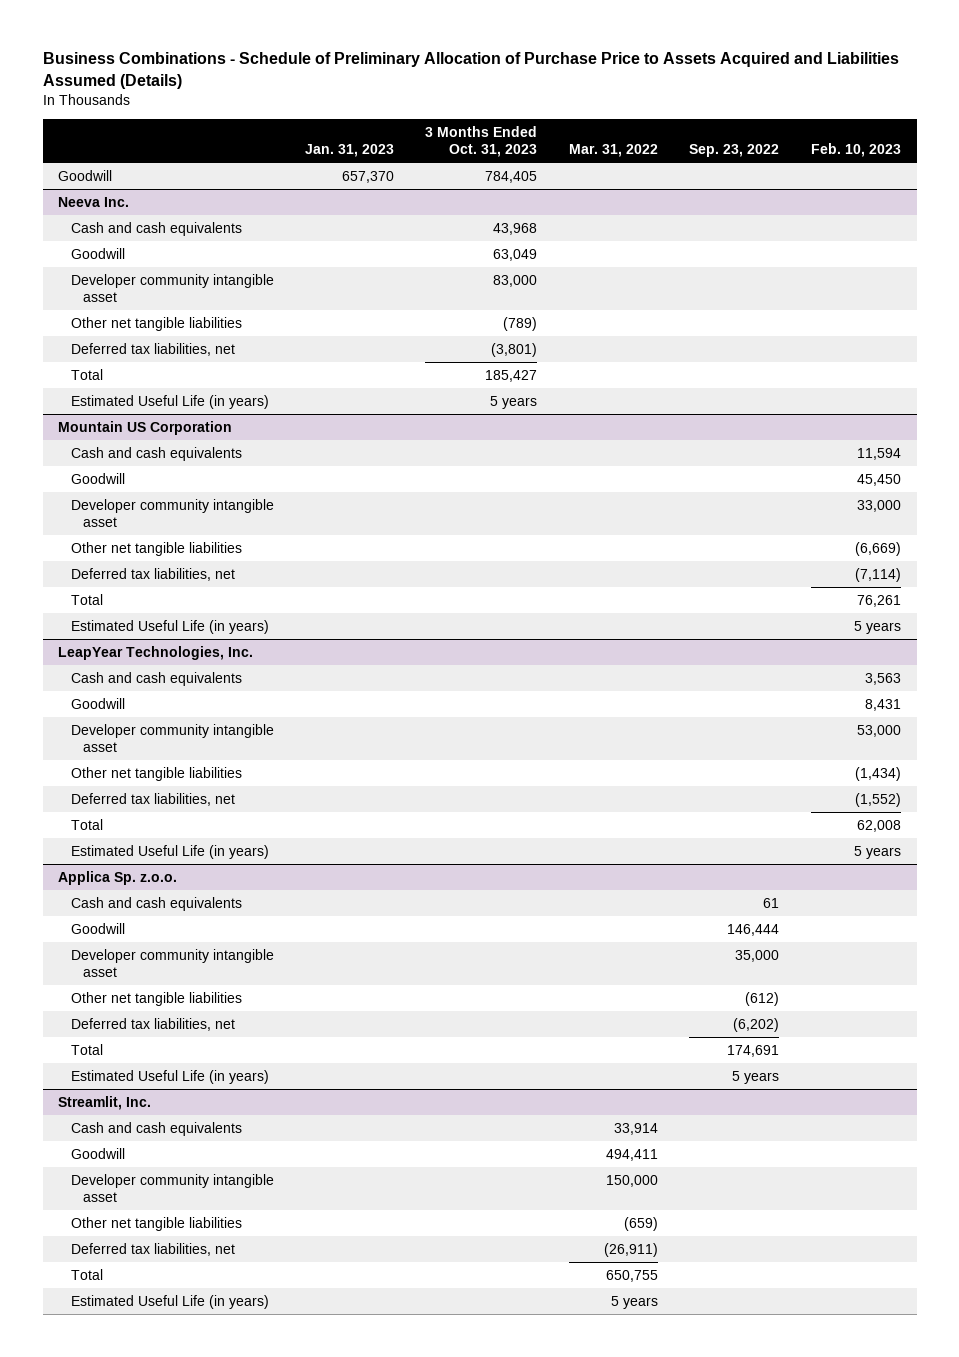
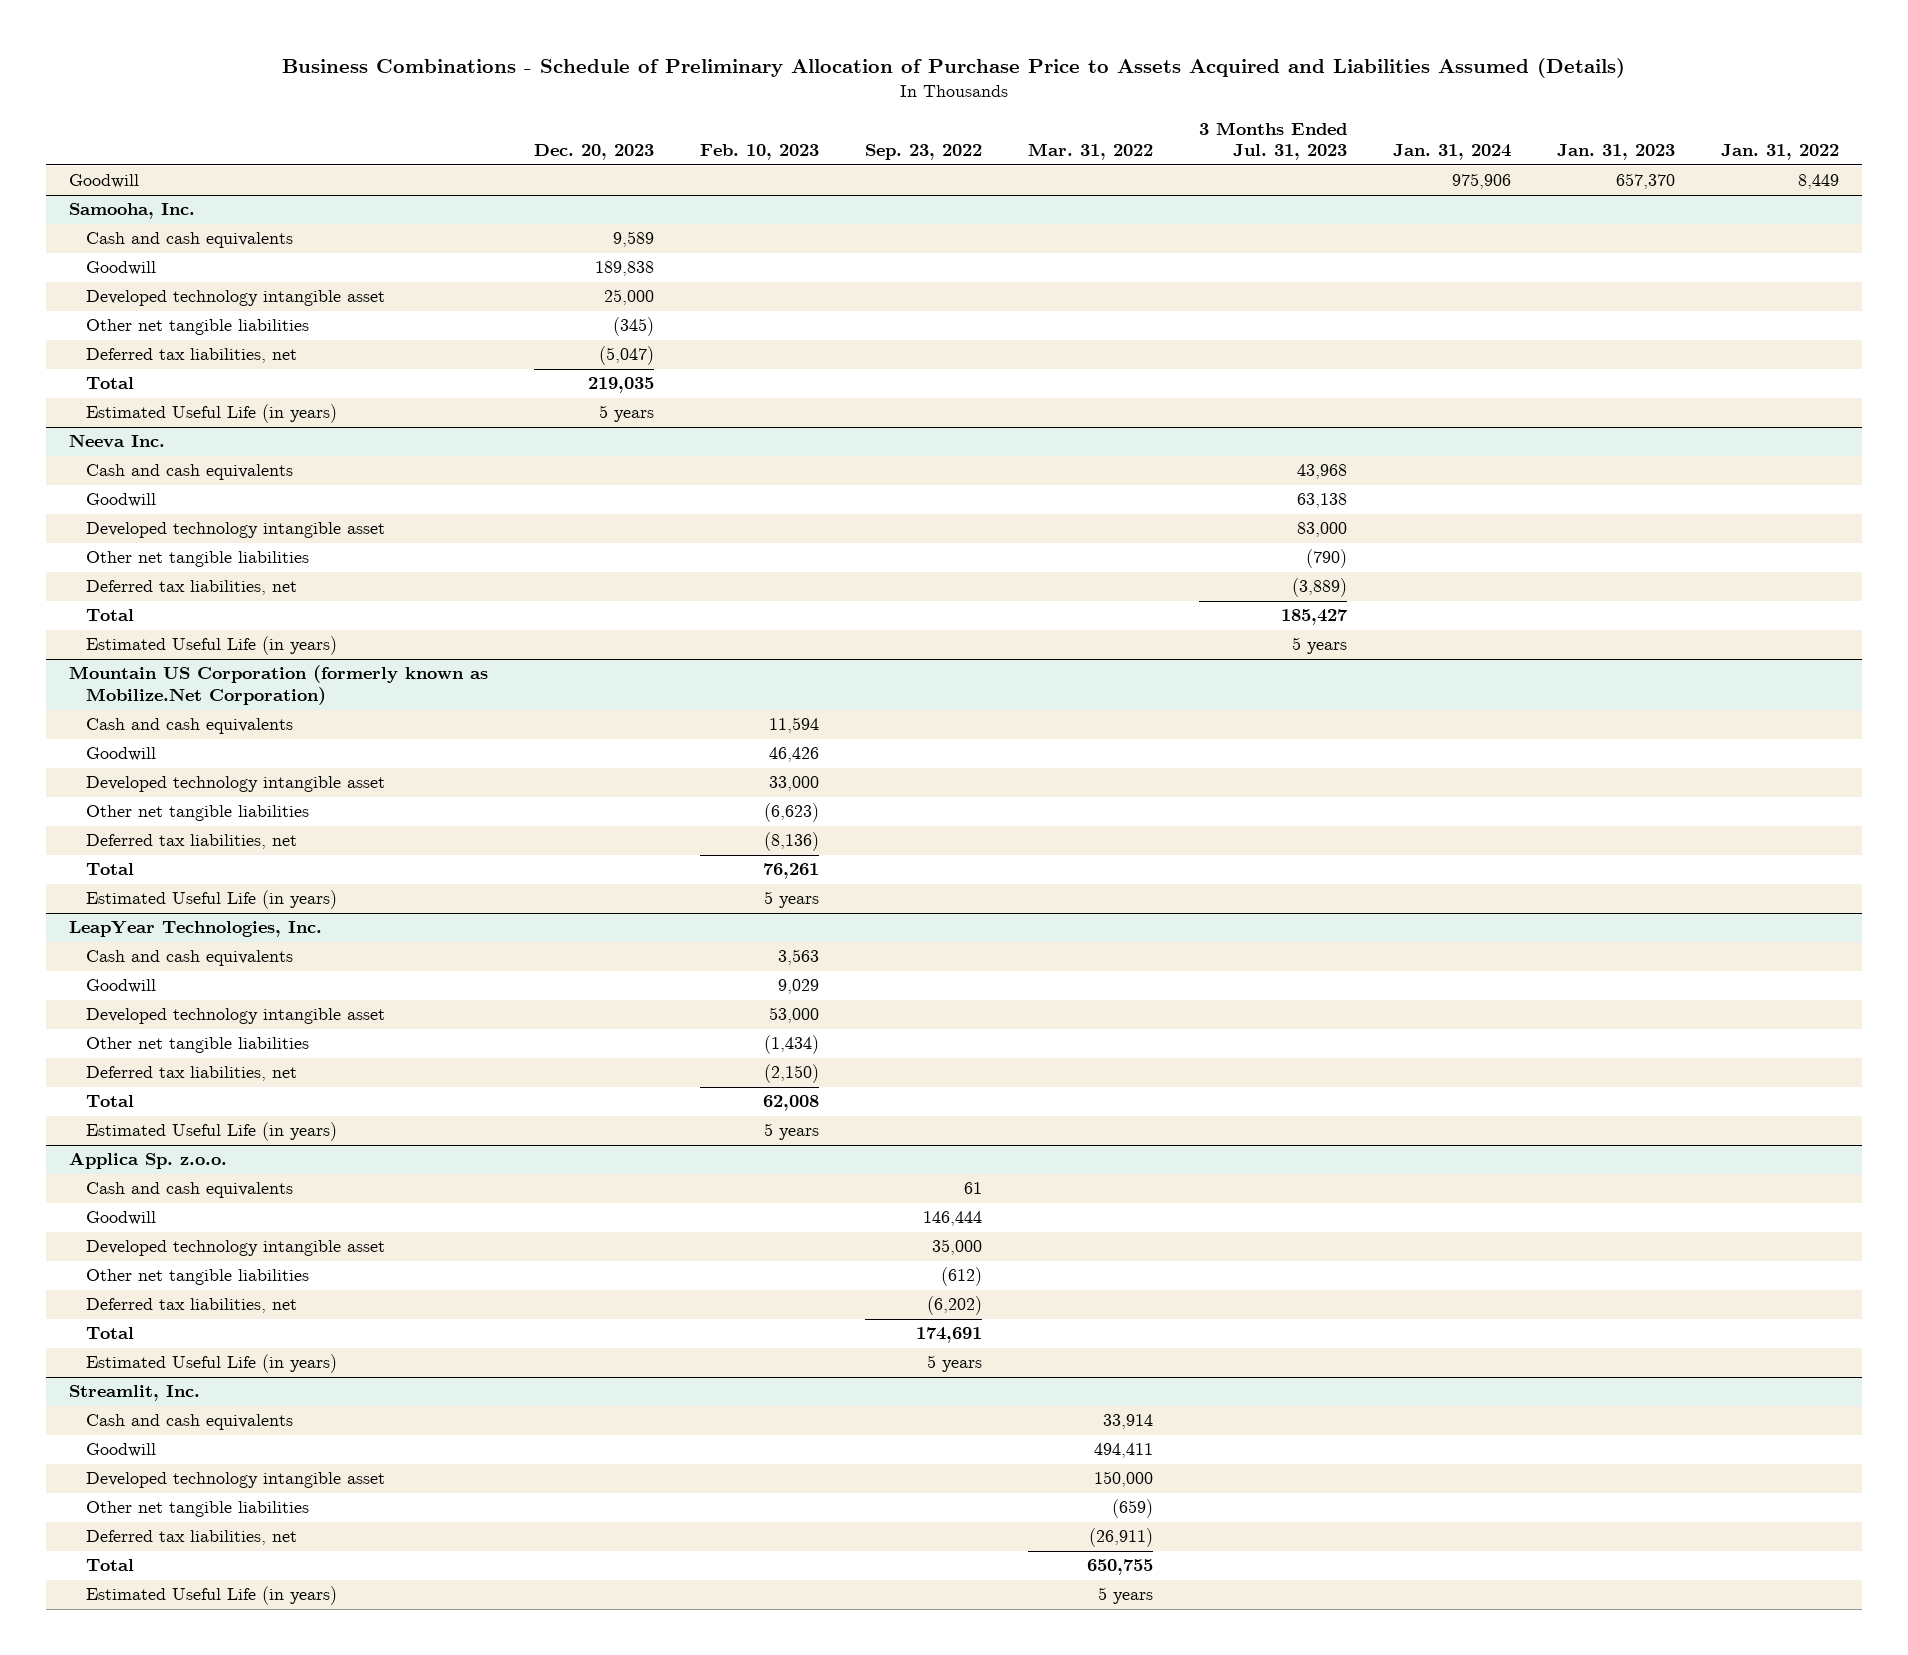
- | Jan. 31, 2023 | 3 Months Ended Oct. 31, 2023 | Mar. 31, 2022 | Sep. 23, 2022 | Feb. 10, 2023
+ | Dec. 20, 2023 | Feb. 10, 2023 | Sep. 23, 2022 | Mar. 31, 2022 | 3 Months Ended Jul. 31, 2023 | Jan. 31, 2024 | Jan. 31, 2023 | Jan. 31, 2022
+ Samooha, Inc.
+ Cash and cash equivalents | 9,589 | | | | | | |
+ Goodwill | 189,838 | | | | | | |
+ Developed technology intangible asset | 25,000 | | | | | | |
+ Other net tangible liabilities | (345) | | | | | | |
+ Deferred tax liabilities, net | (5,047) | | | | | | |
+ Total | 219,035 | | | | | | |
+ Estimated Useful Life (in years) | 5 years | | | | | | |
@ Neeva Inc.
- Developer community intangible asset | | 83,000 | | |
+ Developed technology intangible asset | | | | | 83,000 | | |
- Mountain US Corporation
+ Mountain US Corporation (formerly known as Mobilize.Net Corporation)
- Goodwill | | | | | 45,450
- Developer community intangible asset | | | | | 33,000
- Other net tangible liabilities | | | | | (6,669)
- Deferred tax liabilities, net | | | | | (7,114)
+ Goodwill | | 46,426 | | | | | |
+ Developed technology intangible asset | | 33,000 | | | | | |
+ Other net tangible liabilities | | (6,623) | | | | | |
+ Deferred tax liabilities, net | | (8,136) | | | | | |
@ LeapYear Technologies, Inc.
- Goodwill | | | | | 8,431
- Developer community intangible asset | | | | | 53,000
+ Goodwill | | 9,029 | | | | | |
+ Developed technology intangible asset | | 53,000 | | | | | |
- Deferred tax liabilities, net | | | | | (1,552)
+ Deferred tax liabilities, net | | (2,150) | | | | | |
@ Applica Sp. z.o.o.
- Developer community intangible asset | | | | 35,000 |
+ Developed technology intangible asset | | | 35,000 | | | | |
@ Streamlit, Inc.
- Developer community intangible asset | | | 150,000 | |
+ Developed technology intangible asset | | | | 150,000 | | | |

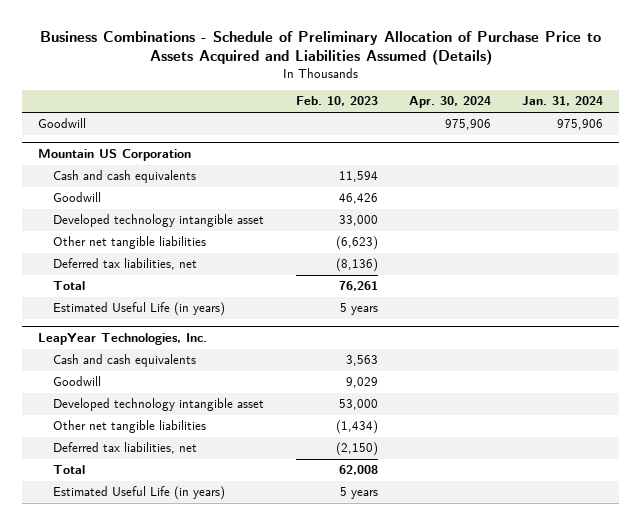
- | Dec. 20, 2023 | Feb. 10, 2023 | Sep. 23, 2022 | Mar. 31, 2022 | 3 Months Ended Jul. 31, 2023 | Jan. 31, 2024 | Jan. 31, 2023 | Jan. 31, 2022
+ | Feb. 10, 2023 | Apr. 30, 2024 | Jan. 31, 2024
- Samooha, Inc.
- Cash and cash equivalents | 9,589 | | | | | | |
- Goodwill | 189,838 | | | | | | |
- Developed technology intangible asset | 25,000 | | | | | | |
- Other net tangible liabilities | (345) | | | | | | |
- Deferred tax liabilities, net | (5,047) | | | | | | |
- Total | 219,035 | | | | | | |
- Estimated Useful Life (in years) | 5 years | | | | | | |
- Neeva Inc.
- Cash and cash equivalents | | | | | 43,968 | | |
- Goodwill | | | | | 63,138 | | |
- Developed technology intangible asset | | | | | 83,000 | | |
- Other net tangible liabilities | | | | | (790) | | |
- Deferred tax liabilities, net | | | | | (3,889) | | |
- Total | | | | | 185,427 | | |
- Estimated Useful Life (in years) | | | | | 5 years | | |
- Mountain US Corporation (formerly known as Mobilize.Net Corporation)
+ Mountain US Corporation
- Applica Sp. z.o.o.
- Cash and cash equivalents | | | 61 | | | | |
- Goodwill | | | 146,444 | | | | |
- Developed technology intangible asset | | | 35,000 | | | | |
- Other net tangible liabilities | | | (612) | | | | |
- Deferred tax liabilities, net | | | (6,202) | | | | |
- Total | | | 174,691 | | | | |
- Estimated Useful Life (in years) | | | 5 years | | | | |
- Streamlit, Inc.
- Cash and cash equivalents | | | | 33,914 | | | |
- Goodwill | | | | 494,411 | | | |
- Developed technology intangible asset | | | | 150,000 | | | |
- Other net tangible liabilities | | | | (659) | | | |
- Deferred tax liabilities, net | | | | (26,911) | | | |
- Total | | | | 650,755 | | | |
- Estimated Useful Life (in years) | | | | 5 years | | | |

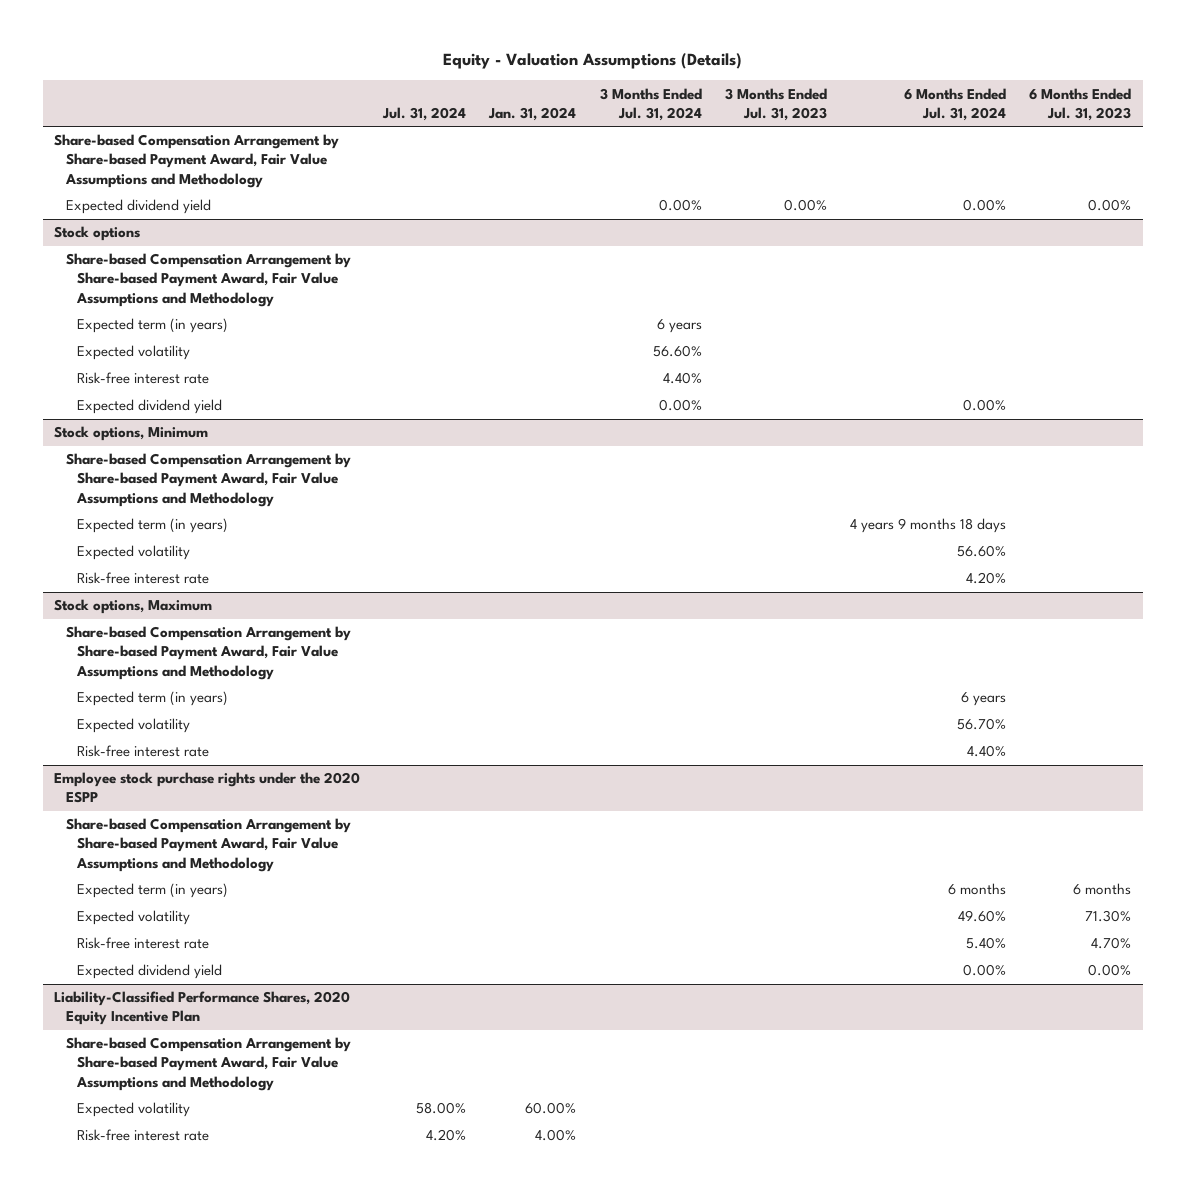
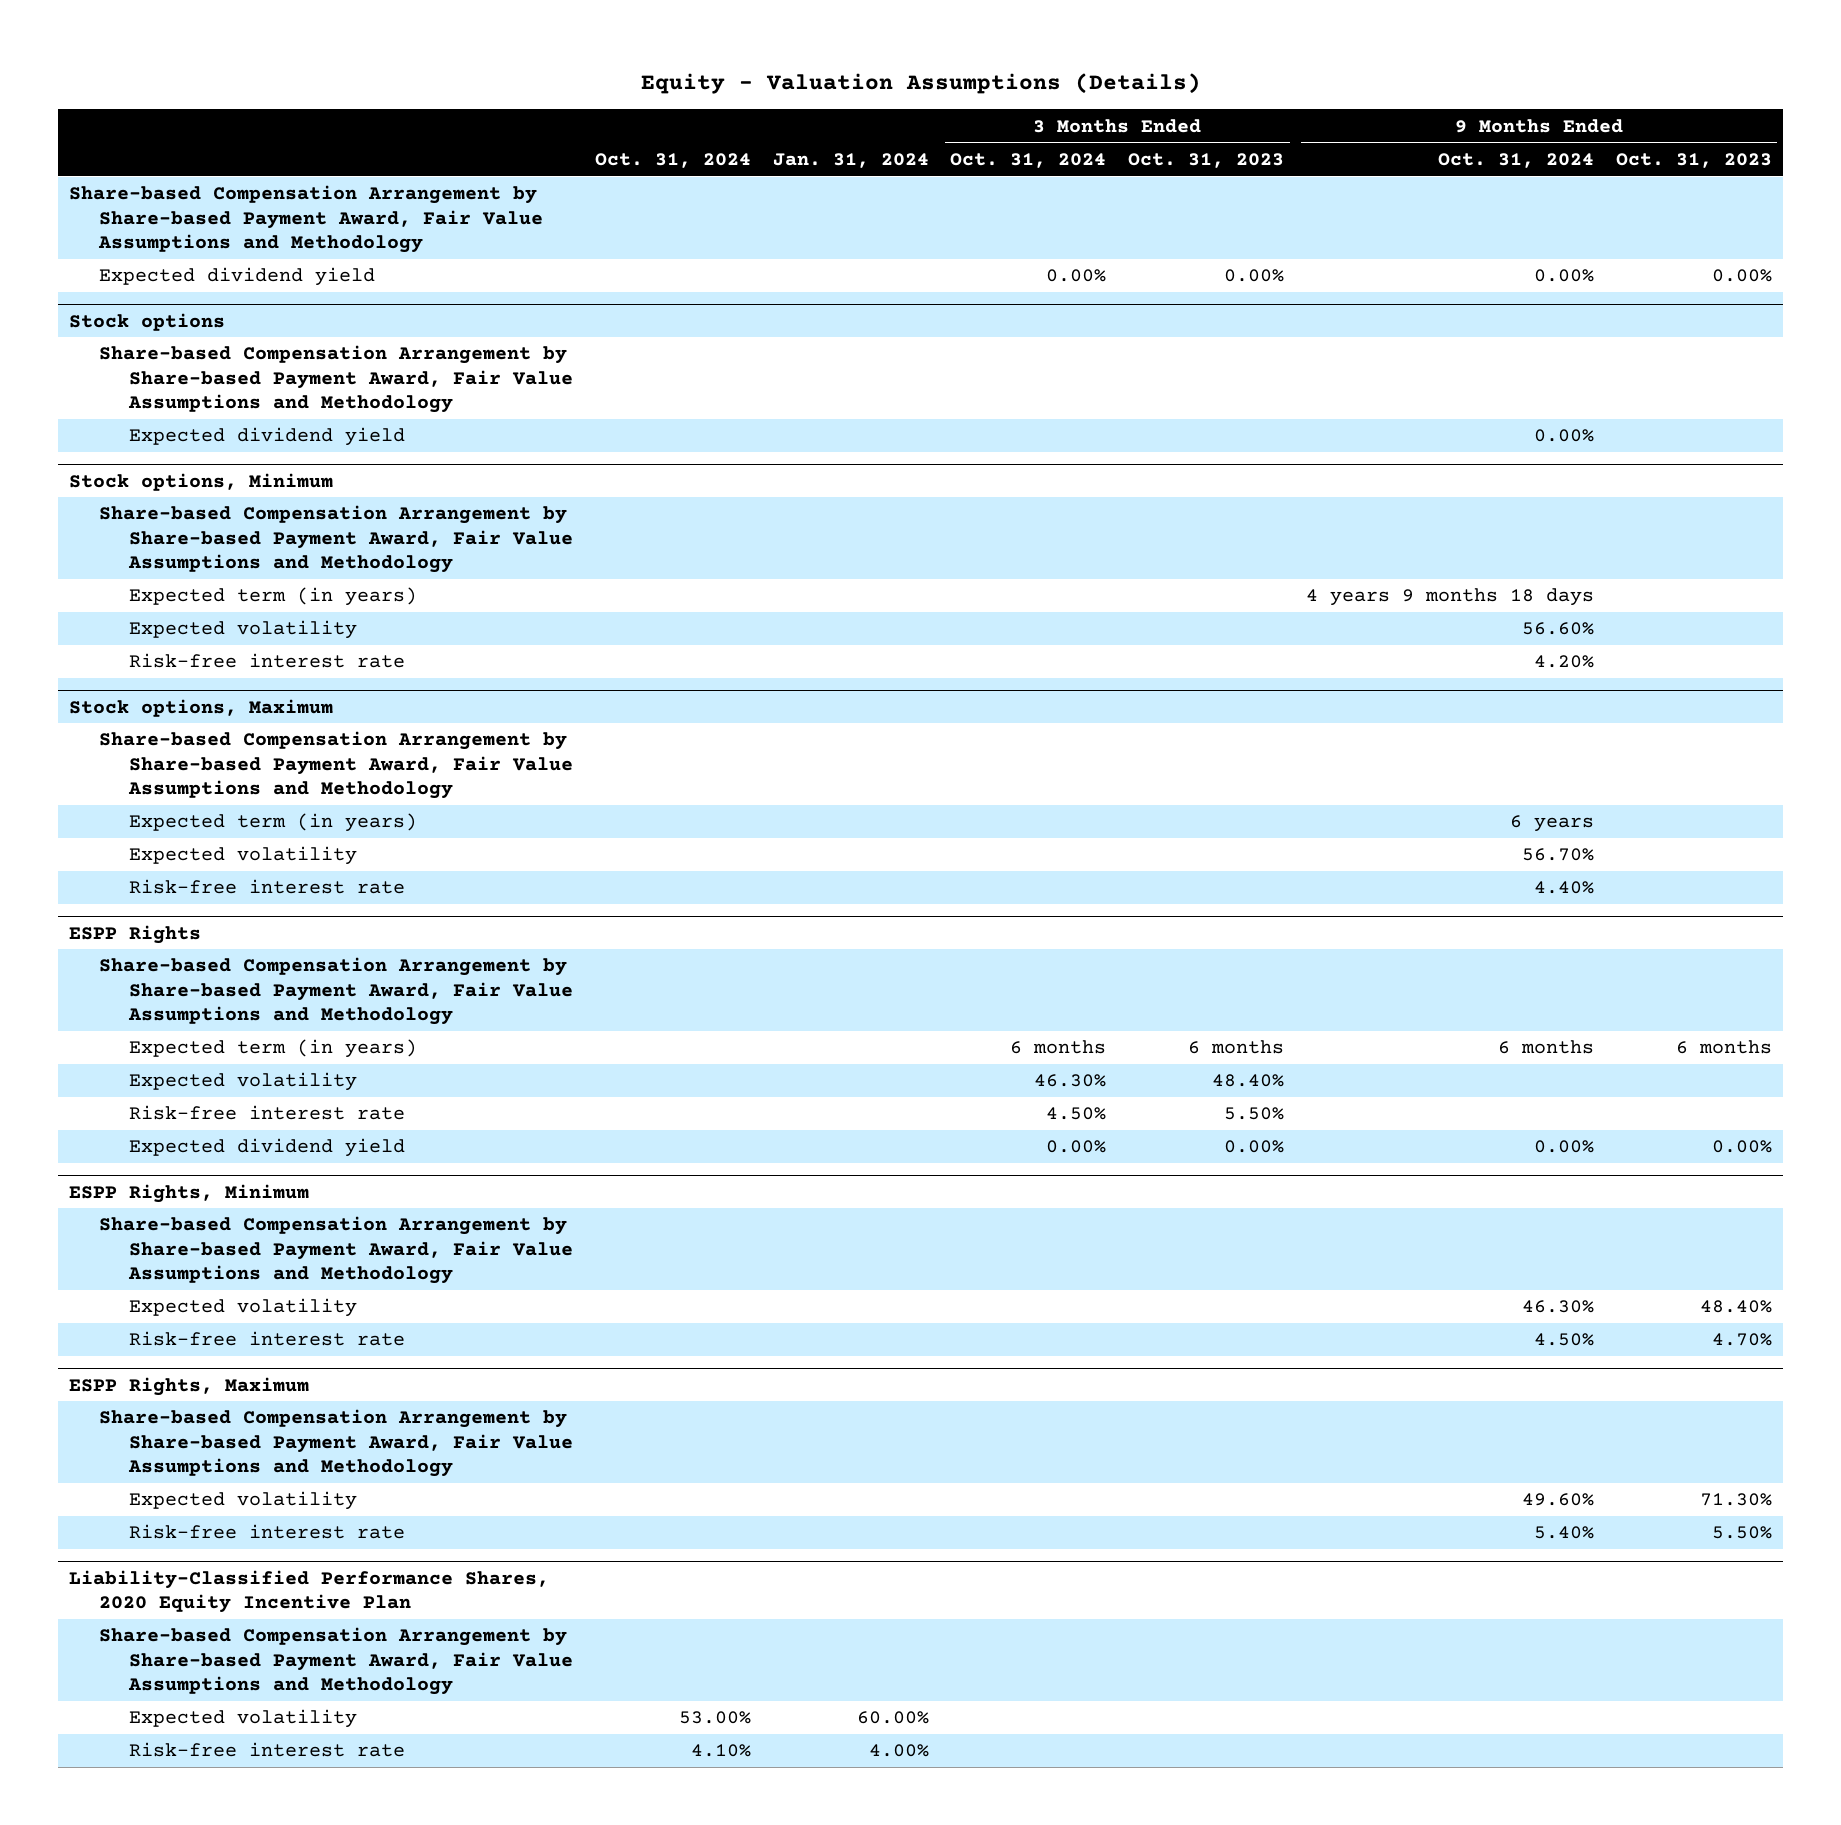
- | Jul. 31, 2024 | Jan. 31, 2024 | 3 Months Ended Jul. 31, 2024 | 3 Months Ended Jul. 31, 2023 | 6 Months Ended Jul. 31, 2024 | 6 Months Ended Jul. 31, 2023
+ | Oct. 31, 2024 | Jan. 31, 2024 | 3 Months Ended Oct. 31, 2024 | 3 Months Ended Oct. 31, 2023 | 9 Months Ended Oct. 31, 2024 | 9 Months Ended Oct. 31, 2023
@ Stock options
- Expected term (in years) | | | 6 years | | |
- Expected volatility | | | 56.60% | | |
- Risk-free interest rate | | | 4.40% | | |
- Employee stock purchase rights under the 2020 ESPP
+ ESPP Rights
+ ESPP Rights, Minimum
+ Share-based Compensation Arrangement by Share-based Payment Award, Fair Value Assumptions and Methodology
+ Expected volatility | | | | | 46.30% | 48.40%
+ Risk-free interest rate | | | | | 4.50% | 4.70%
+ ESPP Rights, Maximum
+ Share-based Compensation Arrangement by Share-based Payment Award, Fair Value Assumptions and Methodology
+ Expected volatility | | | | | 49.60% | 71.30%
+ Risk-free interest rate | | | | | 5.40% | 5.50%

